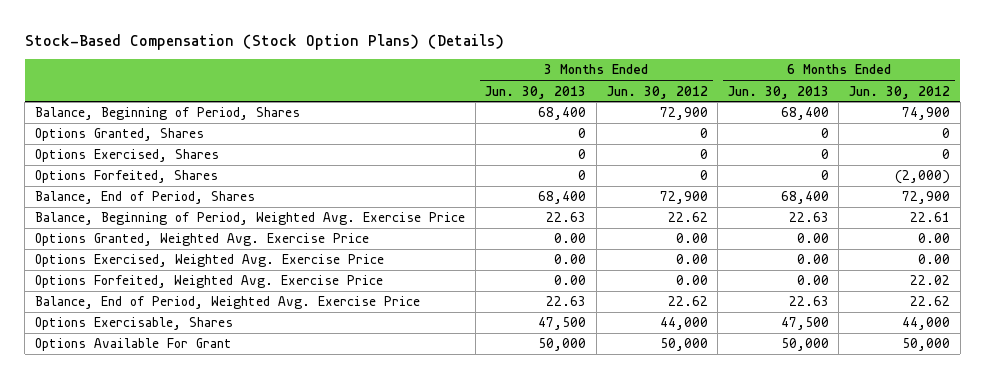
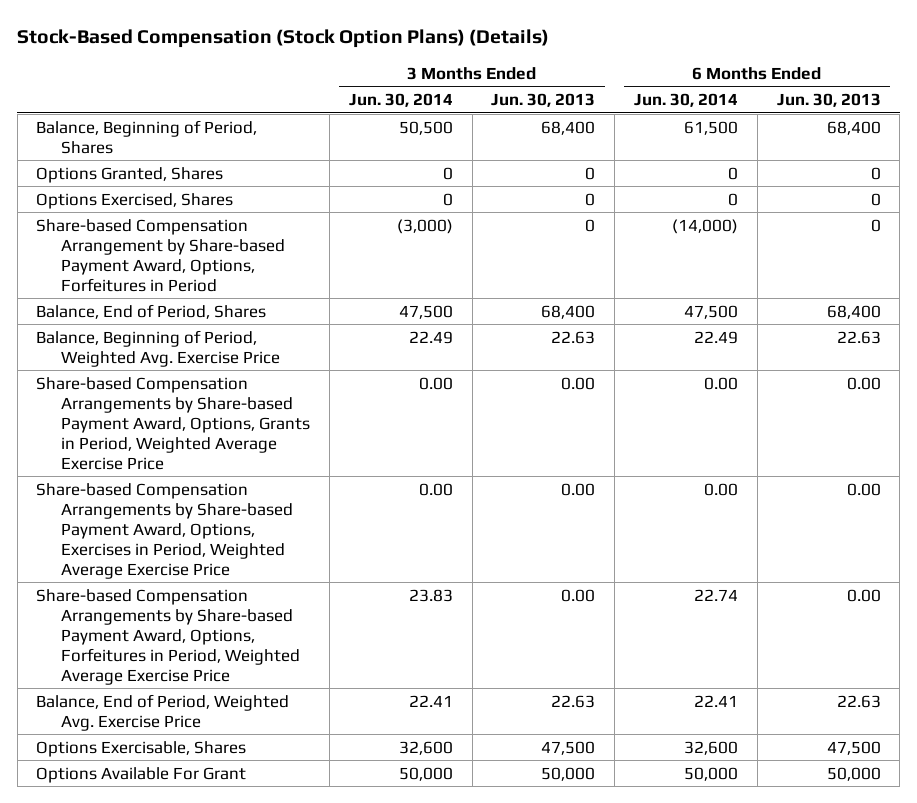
- | 3 Months Ended Jun. 30, 2013 | 3 Months Ended Jun. 30, 2012 | 6 Months Ended Jun. 30, 2013 | 6 Months Ended Jun. 30, 2012
+ | 3 Months Ended Jun. 30, 2014 | 3 Months Ended Jun. 30, 2013 | 6 Months Ended Jun. 30, 2014 | 6 Months Ended Jun. 30, 2013
- Options Forfeited, Shares | 0 | 0 | 0 | (2,000)
+ Share-based Compensation Arrangement by Share-based Payment Award, Options, Forfeitures in Period | (3,000) | 0 | (14,000) | 0
- Options Granted, Weighted Avg. Exercise Price | 0.00 | 0.00 | 0.00 | 0.00
- Options Exercised, Weighted Avg. Exercise Price | 0.00 | 0.00 | 0.00 | 0.00
- Options Forfeited, Weighted Avg. Exercise Price | 0.00 | 0.00 | 0.00 | 22.02
+ Share-based Compensation Arrangements by Share-based Payment Award, Options, Grants in Period, Weighted Average Exercise Price | 0.00 | 0.00 | 0.00 | 0.00
+ Share-based Compensation Arrangements by Share-based Payment Award, Options, Exercises in Period, Weighted Average Exercise Price | 0.00 | 0.00 | 0.00 | 0.00
+ Share-based Compensation Arrangements by Share-based Payment Award, Options, Forfeitures in Period, Weighted Average Exercise Price | 23.83 | 0.00 | 22.74 | 0.00

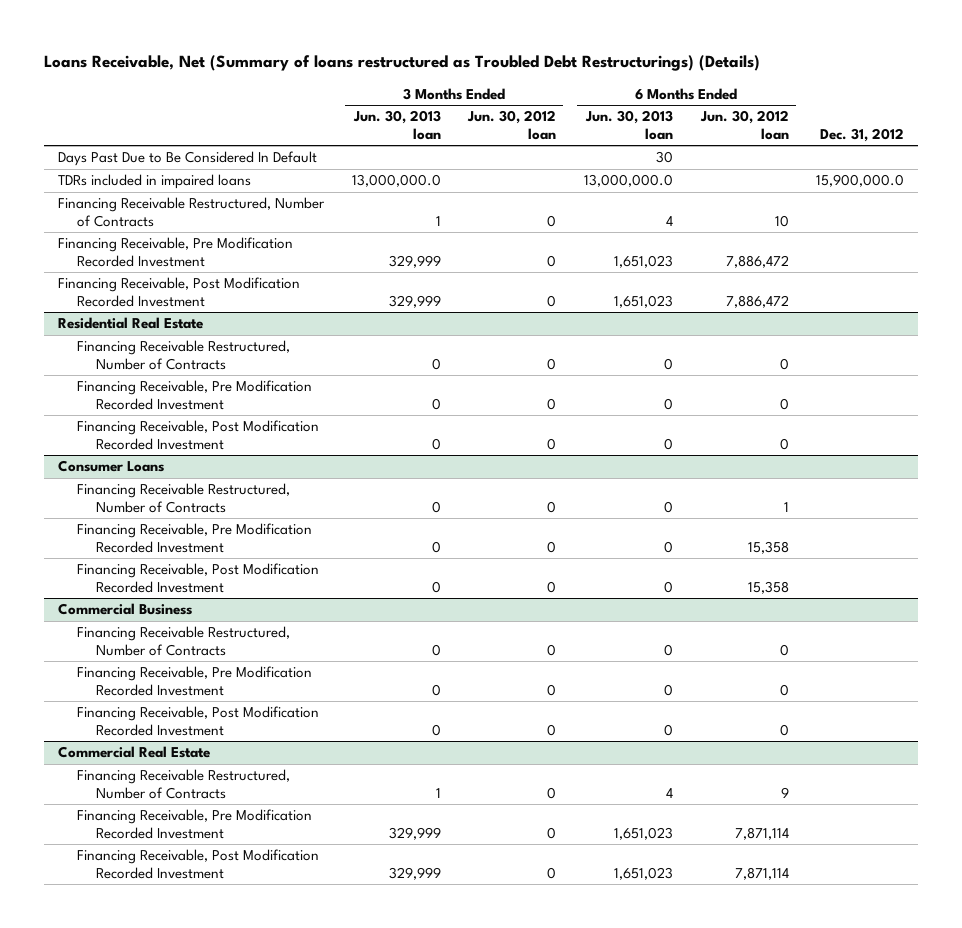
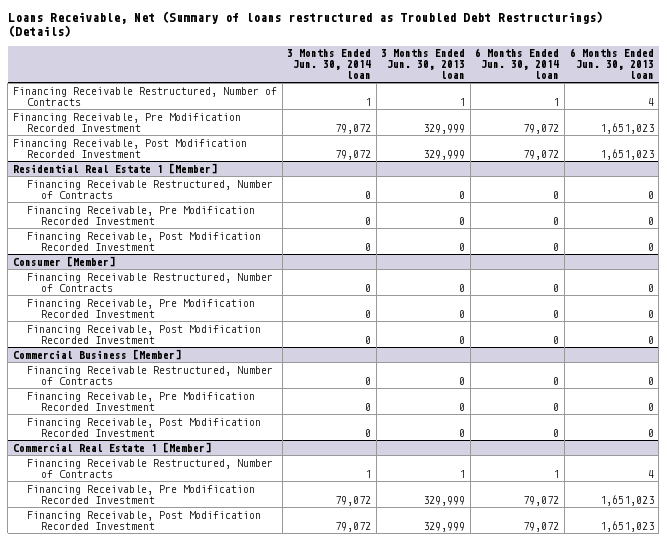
- | 3 Months Ended Jun. 30, 2013 loan | 3 Months Ended Jun. 30, 2012 loan | 6 Months Ended Jun. 30, 2013 loan | 6 Months Ended Jun. 30, 2012 loan | Dec. 31, 2012
+ | 3 Months Ended Jun. 30, 2014 loan | 3 Months Ended Jun. 30, 2013 loan | 6 Months Ended Jun. 30, 2014 loan | 6 Months Ended Jun. 30, 2013 loan
- Days Past Due to Be Considered In Default | | | 30 | |
- TDRs included in impaired loans | 13,000,000.0 | | 13,000,000.0 | | 15,900,000.0
- Residential Real Estate
+ Residential Real Estate 1 [Member]
- Consumer Loans
+ Consumer [Member]
- Commercial Business
+ Commercial Business [Member]
- Commercial Real Estate
+ Commercial Real Estate 1 [Member]

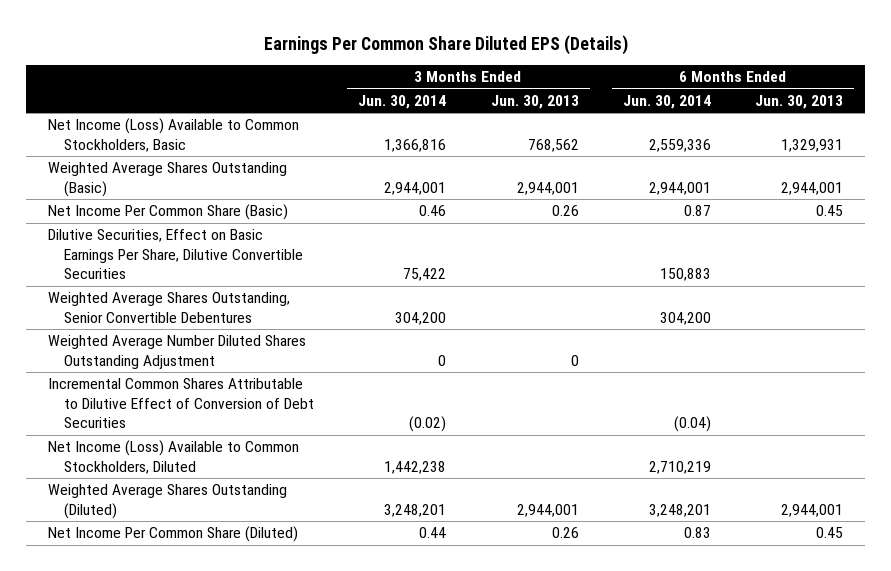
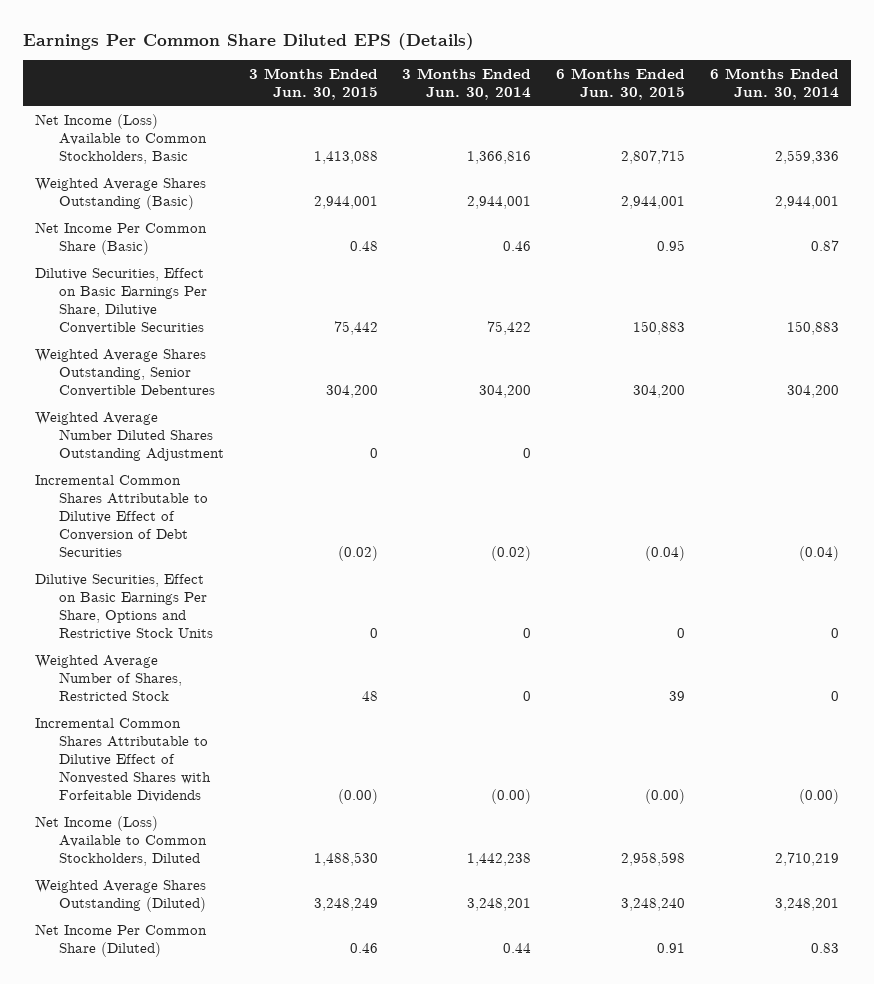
- | 3 Months Ended Jun. 30, 2014 | 3 Months Ended Jun. 30, 2013 | 6 Months Ended Jun. 30, 2014 | 6 Months Ended Jun. 30, 2013
+ | 3 Months Ended Jun. 30, 2015 | 3 Months Ended Jun. 30, 2014 | 6 Months Ended Jun. 30, 2015 | 6 Months Ended Jun. 30, 2014
+ Dilutive Securities, Effect on Basic Earnings Per Share, Options and Restrictive Stock Units | 0 | 0 | 0 | 0
+ Weighted Average Number of Shares, Restricted Stock | 48 | 0 | 39 | 0
+ Incremental Common Shares Attributable to Dilutive Effect of Nonvested Shares with Forfeitable Dividends | (0.00) | (0.00) | (0.00) | (0.00)

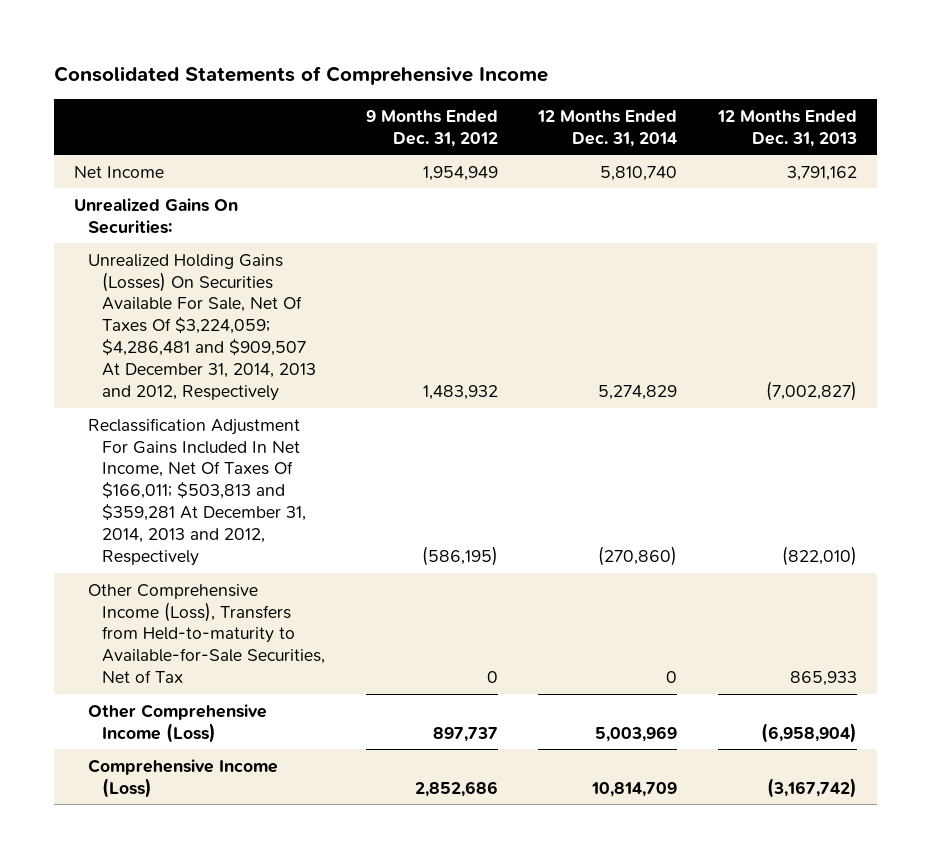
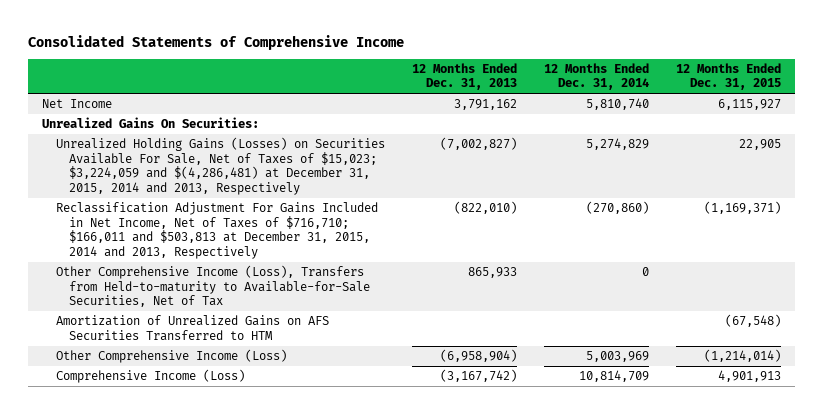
- | 9 Months Ended Dec. 31, 2012 | 12 Months Ended Dec. 31, 2014 | 12 Months Ended Dec. 31, 2013
+ | 12 Months Ended Dec. 31, 2013 | 12 Months Ended Dec. 31, 2014 | 12 Months Ended Dec. 31, 2015
- Unrealized Holding Gains (Losses) On Securities Available For Sale, Net Of Taxes Of $3,224,059; $4,286,481 and $909,507 At December 31, 2014, 2013 and 2012, Respectively | 1,483,932 | 5,274,829 | (7,002,827)
- Reclassification Adjustment For Gains Included In Net Income, Net Of Taxes Of $166,011; $503,813 and $359,281 At December 31, 2014, 2013 and 2012, Respectively | (586,195) | (270,860) | (822,010)
+ Unrealized Holding Gains (Losses) on Securities Available For Sale, Net of Taxes of $15,023; $3,224,059 and $(4,286,481) at December 31, 2015, 2014 and 2013, Respectively | (7,002,827) | 5,274,829 | 22,905
+ Reclassification Adjustment For Gains Included in Net Income, Net of Taxes of $716,710; $166,011 and $503,813 at December 31, 2015, 2014 and 2013, Respectively | (822,010) | (270,860) | (1,169,371)
+ Amortization of Unrealized Gains on AFS Securities Transferred to HTM | | | (67,548)

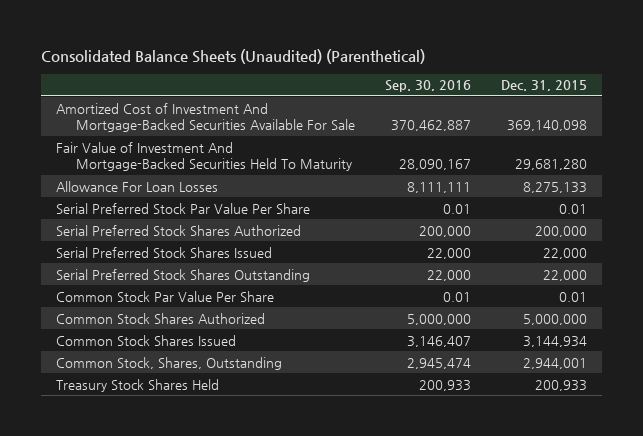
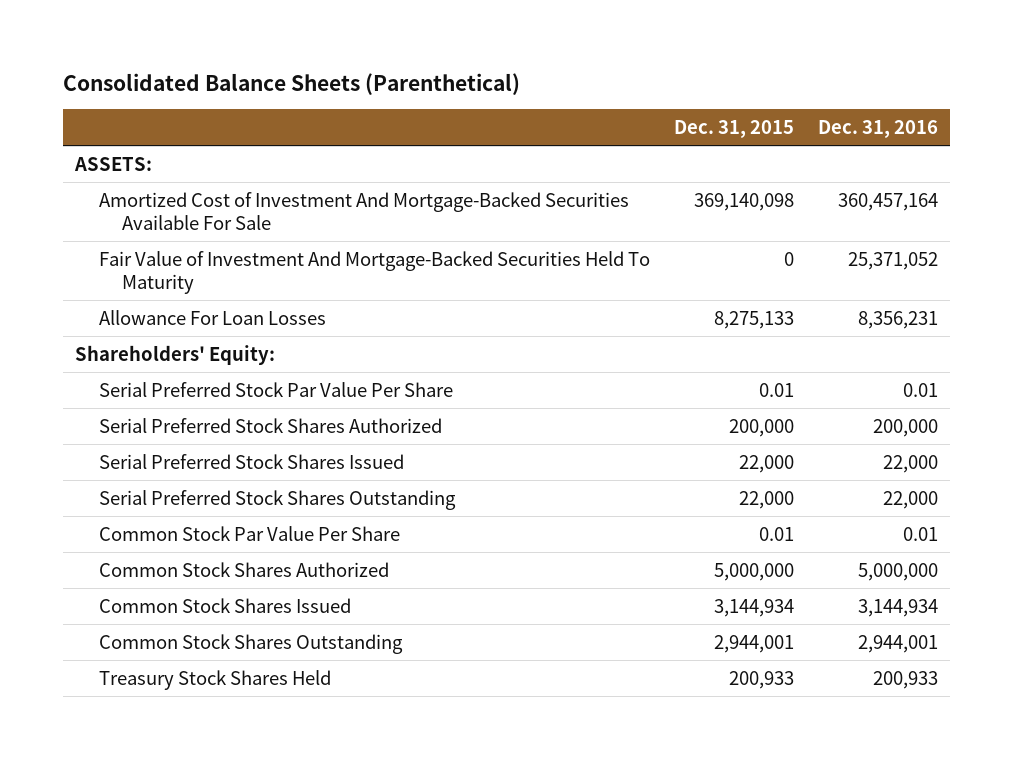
- Consolidated Balance Sheets (Unaudited) (Parenthetical)
+ Consolidated Balance Sheets (Parenthetical)
- | Sep. 30, 2016 | Dec. 31, 2015
+ | Dec. 31, 2015 | Dec. 31, 2016
+ ASSETS:
- Fair Value of Investment And Mortgage-Backed Securities Held To Maturity | 28,090,167 | 29,681,280
+ Fair Value of Investment And Mortgage-Backed Securities Held To Maturity | 0 | 25,371,052
+ Shareholders' Equity:
- Common Stock, Shares, Outstanding | 2,945,474 | 2,944,001
+ Common Stock Shares Outstanding | 2,944,001 | 2,944,001

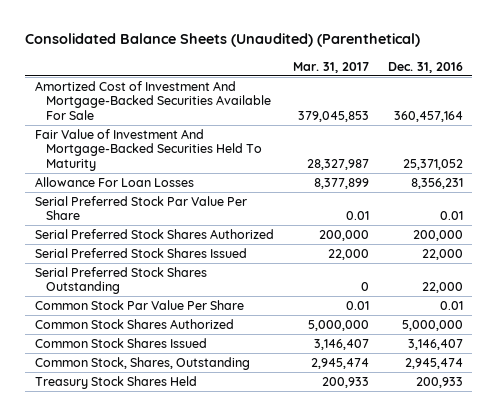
- Consolidated Balance Sheets (Parenthetical)
+ Consolidated Balance Sheets (Unaudited) (Parenthetical)
- | Dec. 31, 2015 | Dec. 31, 2016
+ | Mar. 31, 2017 | Dec. 31, 2016
- ASSETS:
- Shareholders' Equity:
- Common Stock Shares Issued | 3,144,934 | 3,144,934
- Common Stock Shares Outstanding | 2,944,001 | 2,944,001
+ Common Stock Shares Issued | 3,146,407 | 3,146,407
+ Common Stock, Shares, Outstanding | 2,945,474 | 2,945,474

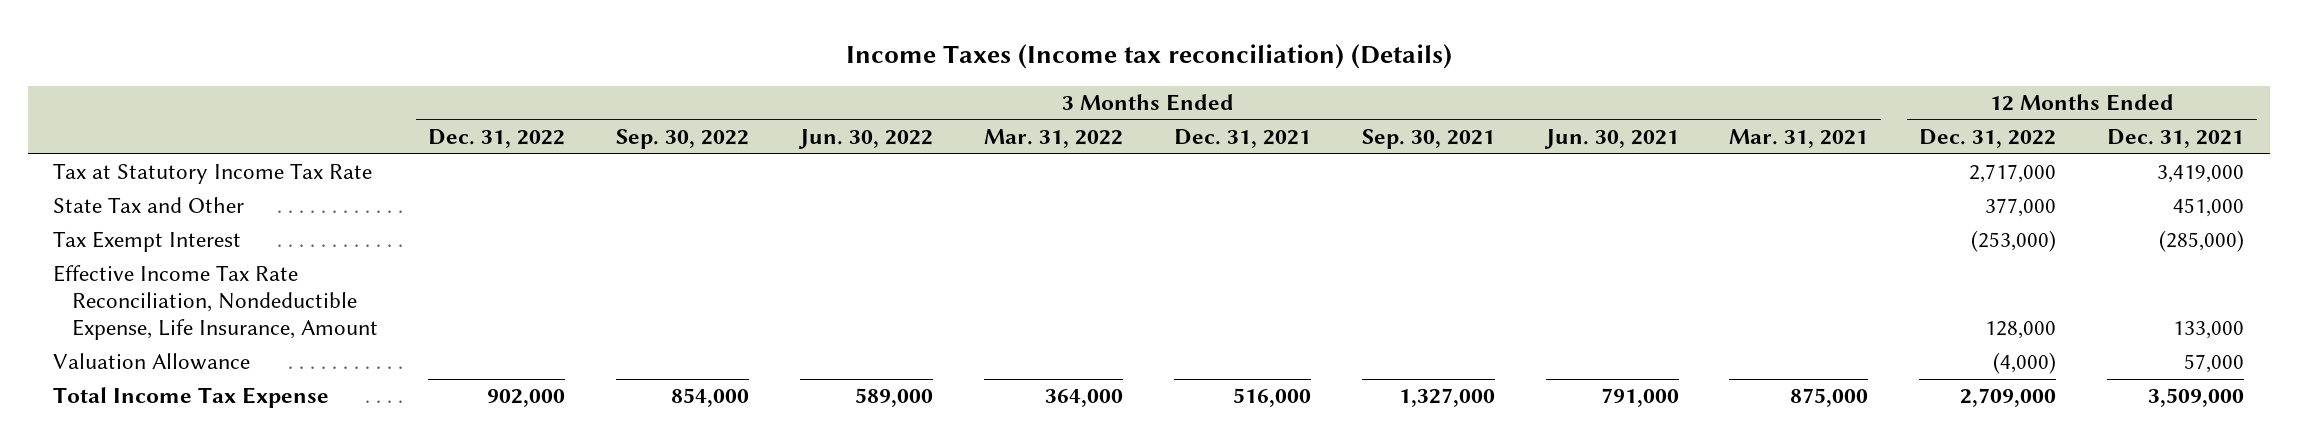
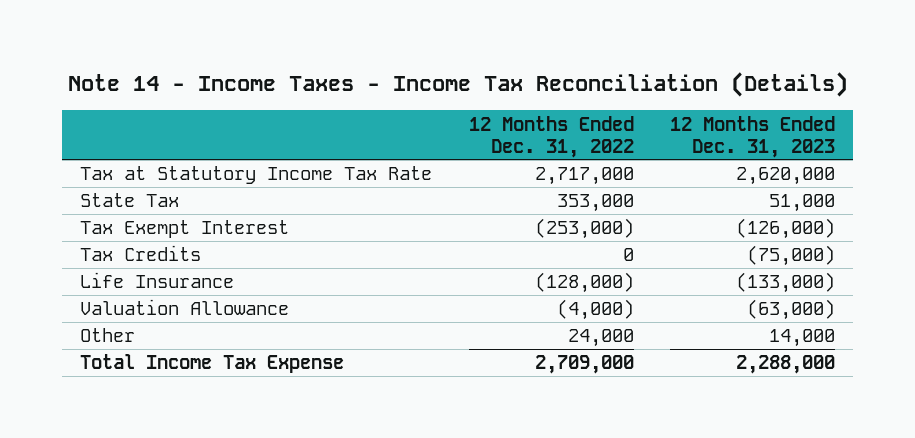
- Income Taxes (Income tax reconciliation) (Details)
+ Note 14 - Income Taxes - Income Tax Reconciliation (Details)
- | 3 Months Ended Dec. 31, 2022 | 3 Months Ended Sep. 30, 2022 | 3 Months Ended Jun. 30, 2022 | 3 Months Ended Mar. 31, 2022 | 3 Months Ended Dec. 31, 2021 | 3 Months Ended Sep. 30, 2021 | 3 Months Ended Jun. 30, 2021 | 3 Months Ended Mar. 31, 2021 | 12 Months Ended Dec. 31, 2022 | 12 Months Ended Dec. 31, 2021
+ | 12 Months Ended Dec. 31, 2022 | 12 Months Ended Dec. 31, 2023
- State Tax and Other | | | | | | | | | 377,000 | 451,000
+ State Tax | 353,000 | 51,000
- Effective Income Tax Rate Reconciliation, Nondeductible Expense, Life Insurance, Amount | | | | | | | | | 128,000 | 133,000
+ Tax Credits | 0 | (75,000)
+ Life Insurance | (128,000) | (133,000)
+ Other | 24,000 | 14,000

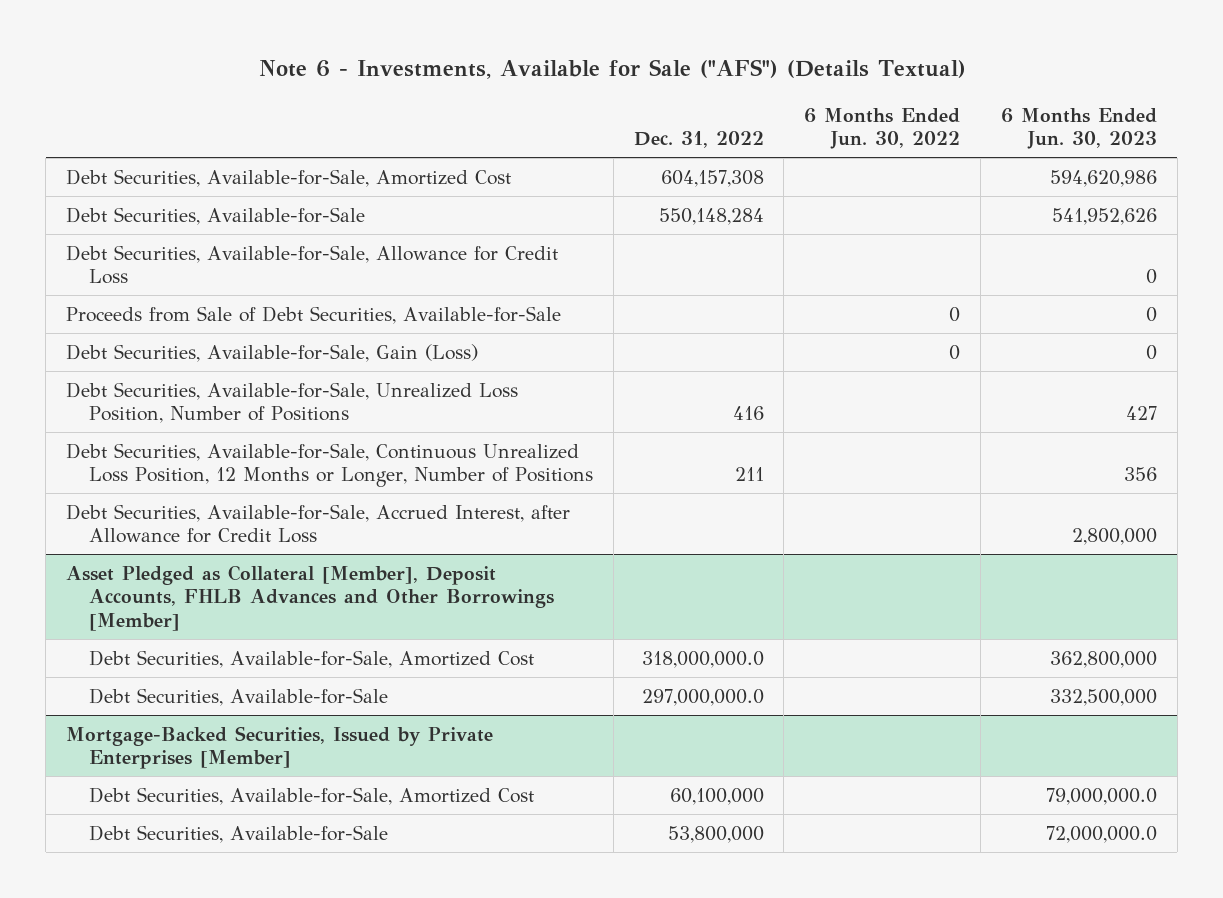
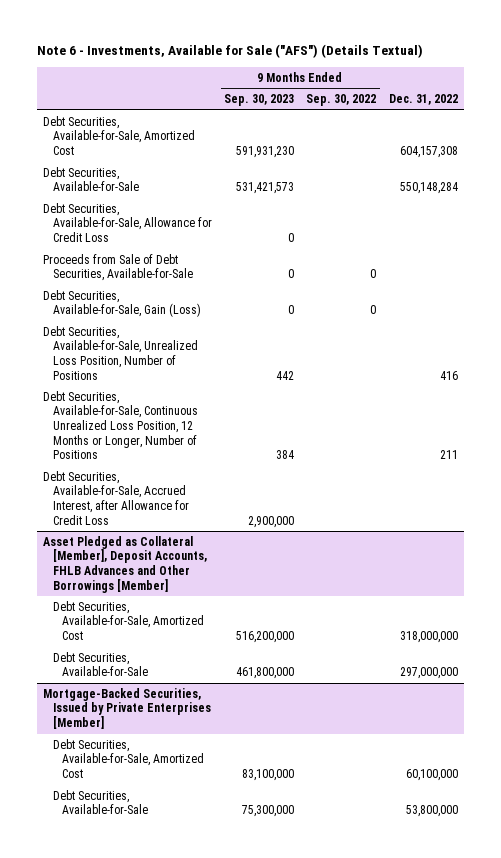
- | Dec. 31, 2022 | 6 Months Ended Jun. 30, 2022 | 6 Months Ended Jun. 30, 2023
+ | 9 Months Ended Sep. 30, 2023 | 9 Months Ended Sep. 30, 2022 | Dec. 31, 2022
@ Asset Pledged as Collateral [Member], Deposit Accounts, FHLB Advances and Other Borrowings [Member]
- Debt Securities, Available-for-Sale, Amortized Cost | 318,000,000.0 | | 362,800,000
- Debt Securities, Available-for-Sale | 297,000,000.0 | | 332,500,000
+ Debt Securities, Available-for-Sale, Amortized Cost | 516,200,000 | | 318,000,000
+ Debt Securities, Available-for-Sale | 461,800,000 | | 297,000,000

